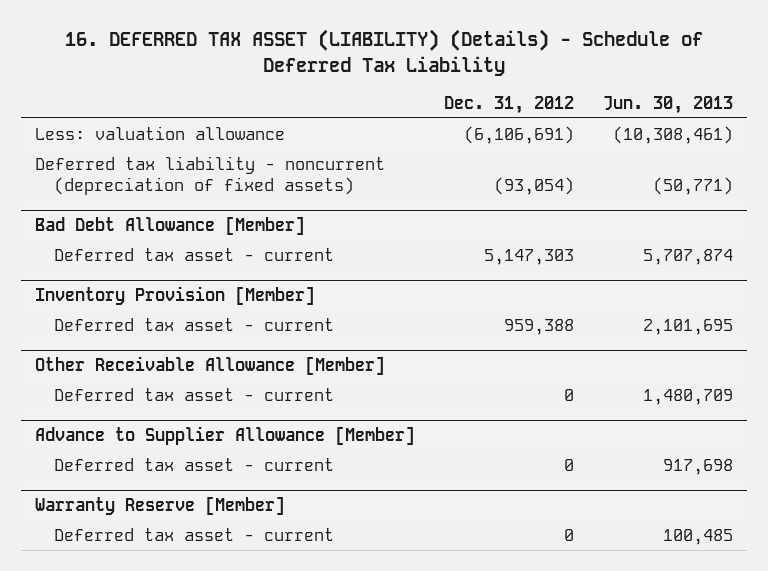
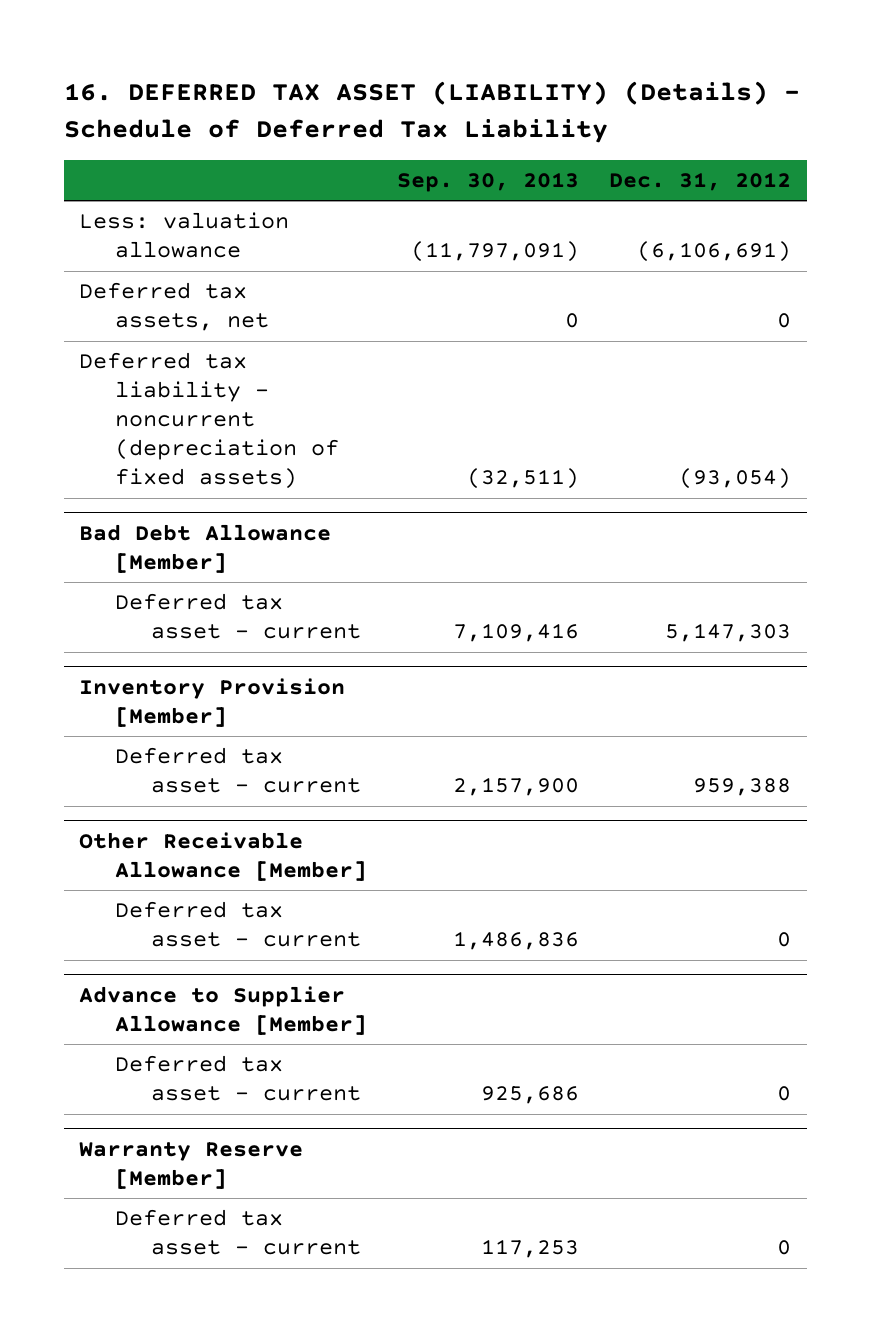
- | Dec. 31, 2012 | Jun. 30, 2013
+ | Sep. 30, 2013 | Dec. 31, 2012
+ Deferred tax assets, net | 0 | 0

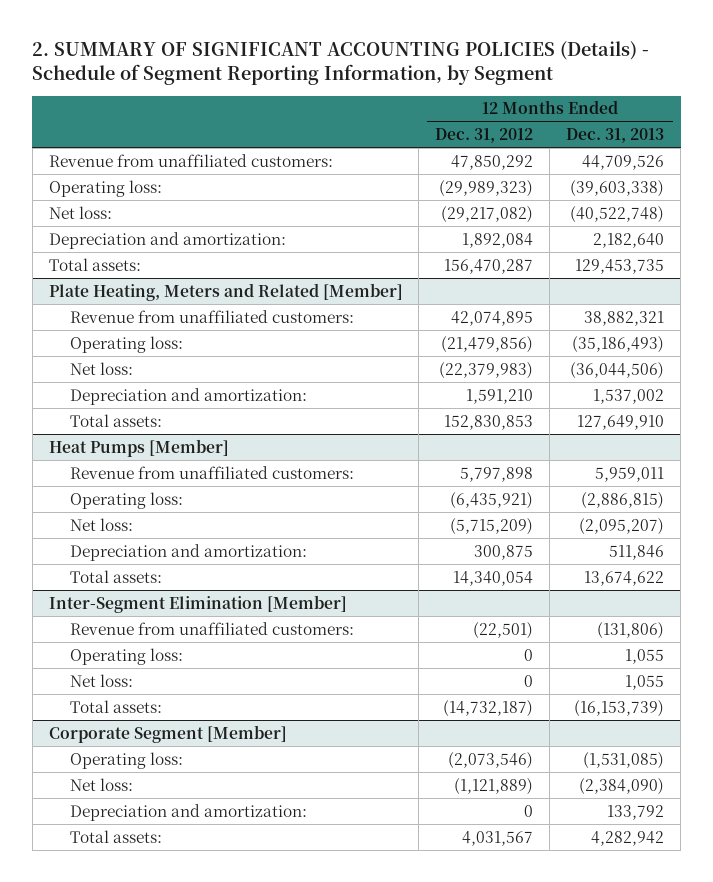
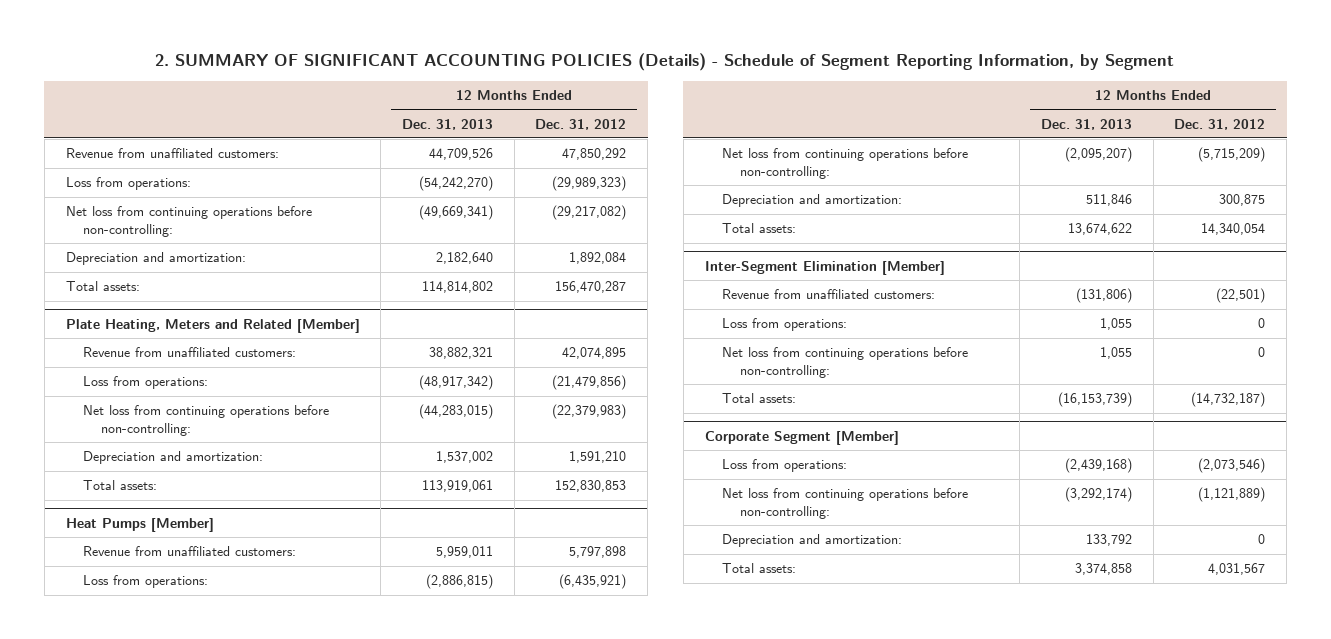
- | 12 Months Ended Dec. 31, 2012 | 12 Months Ended Dec. 31, 2013
+ | 12 Months Ended Dec. 31, 2013 | 12 Months Ended Dec. 31, 2012
- Operating loss: | (29,989,323) | (39,603,338)
- Net loss: | (29,217,082) | (40,522,748)
+ Loss from operations: | (54,242,270) | (29,989,323)
+ Net loss from continuing operations before non-controlling: | (49,669,341) | (29,217,082)
- Total assets: | 156,470,287 | 129,453,735
+ Total assets: | 114,814,802 | 156,470,287
@ Plate Heating, Meters and Related [Member]
- Operating loss: | (21,479,856) | (35,186,493)
- Net loss: | (22,379,983) | (36,044,506)
+ Loss from operations: | (48,917,342) | (21,479,856)
+ Net loss from continuing operations before non-controlling: | (44,283,015) | (22,379,983)
- Total assets: | 152,830,853 | 127,649,910
+ Total assets: | 113,919,061 | 152,830,853
@ Heat Pumps [Member]
- Operating loss: | (6,435,921) | (2,886,815)
- Net loss: | (5,715,209) | (2,095,207)
+ Loss from operations: | (2,886,815) | (6,435,921)
+ Net loss from continuing operations before non-controlling: | (2,095,207) | (5,715,209)
@ Inter-Segment Elimination [Member]
- Operating loss: | 0 | 1,055
- Net loss: | 0 | 1,055
+ Loss from operations: | 1,055 | 0
+ Net loss from continuing operations before non-controlling: | 1,055 | 0
@ Corporate Segment [Member]
- Operating loss: | (2,073,546) | (1,531,085)
- Net loss: | (1,121,889) | (2,384,090)
+ Loss from operations: | (2,439,168) | (2,073,546)
+ Net loss from continuing operations before non-controlling: | (3,292,174) | (1,121,889)
- Total assets: | 4,031,567 | 4,282,942
+ Total assets: | 3,374,858 | 4,031,567

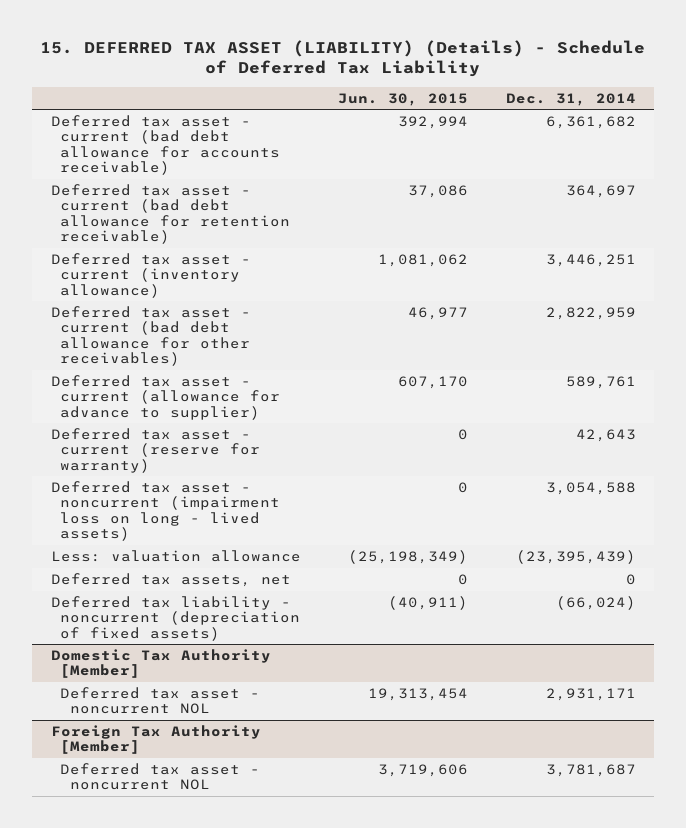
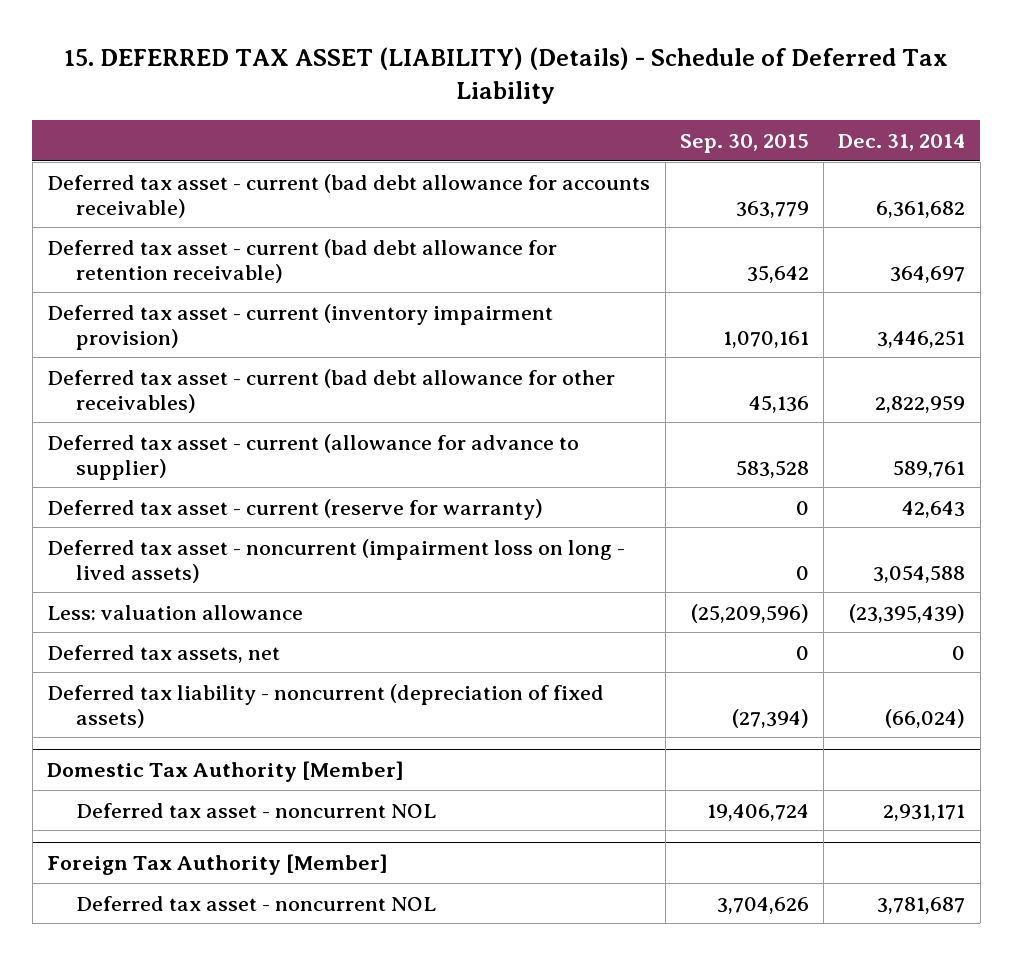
- | Jun. 30, 2015 | Dec. 31, 2014
+ | Sep. 30, 2015 | Dec. 31, 2014
- Deferred tax asset - current (inventory allowance) | 1,081,062 | 3,446,251
+ Deferred tax asset - current (inventory impairment provision) | 1,070,161 | 3,446,251

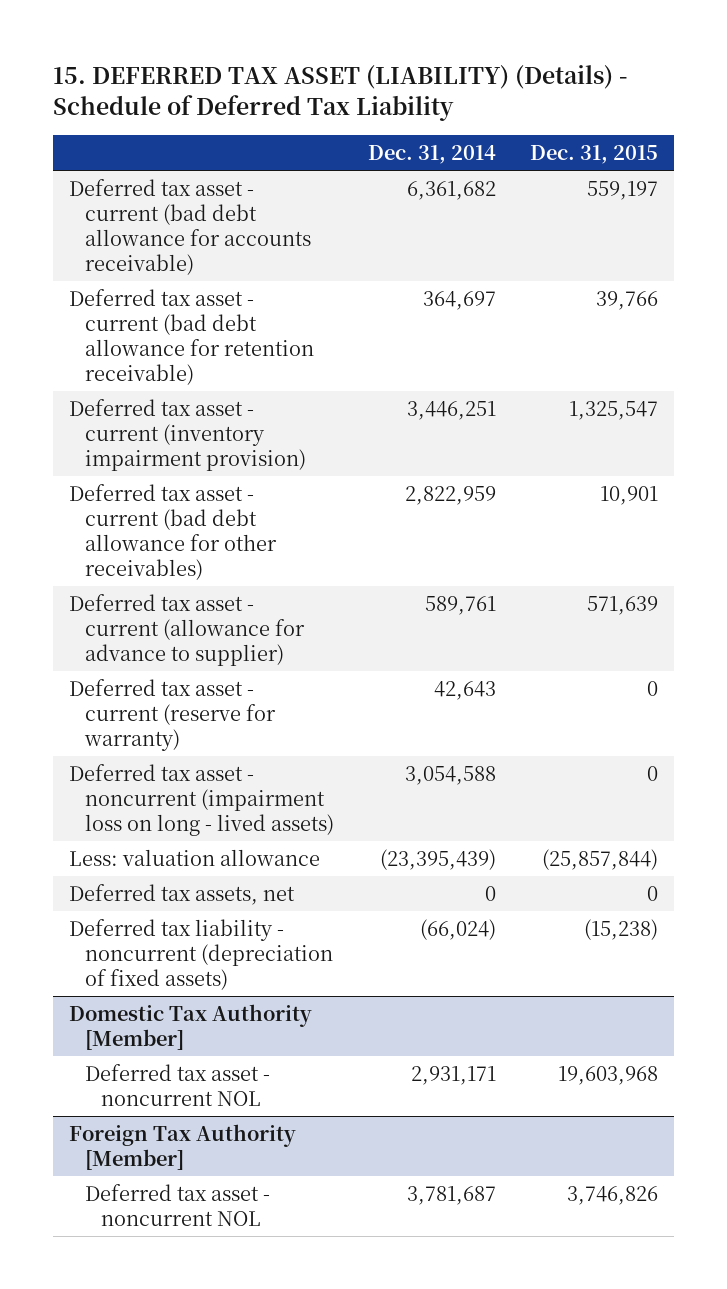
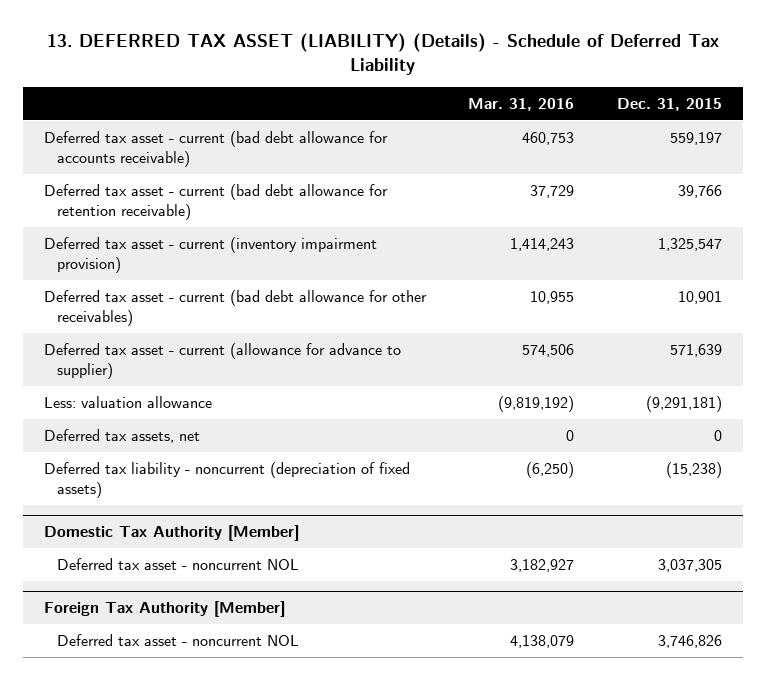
- 15. DEFERRED TAX ASSET (LIABILITY) (Details) - Schedule of Deferred Tax Liability
+ 13. DEFERRED TAX ASSET (LIABILITY) (Details) - Schedule of Deferred Tax Liability
- | Dec. 31, 2014 | Dec. 31, 2015
+ | Mar. 31, 2016 | Dec. 31, 2015
- Deferred tax asset - current (reserve for warranty) | 42,643 | 0
- Deferred tax asset - noncurrent (impairment loss on long - lived assets) | 3,054,588 | 0
- Less: valuation allowance | (23,395,439) | (25,857,844)
+ Less: valuation allowance | (9,819,192) | (9,291,181)
@ Domestic Tax Authority [Member]
- Deferred tax asset - noncurrent NOL | 2,931,171 | 19,603,968
+ Deferred tax asset - noncurrent NOL | 3,182,927 | 3,037,305

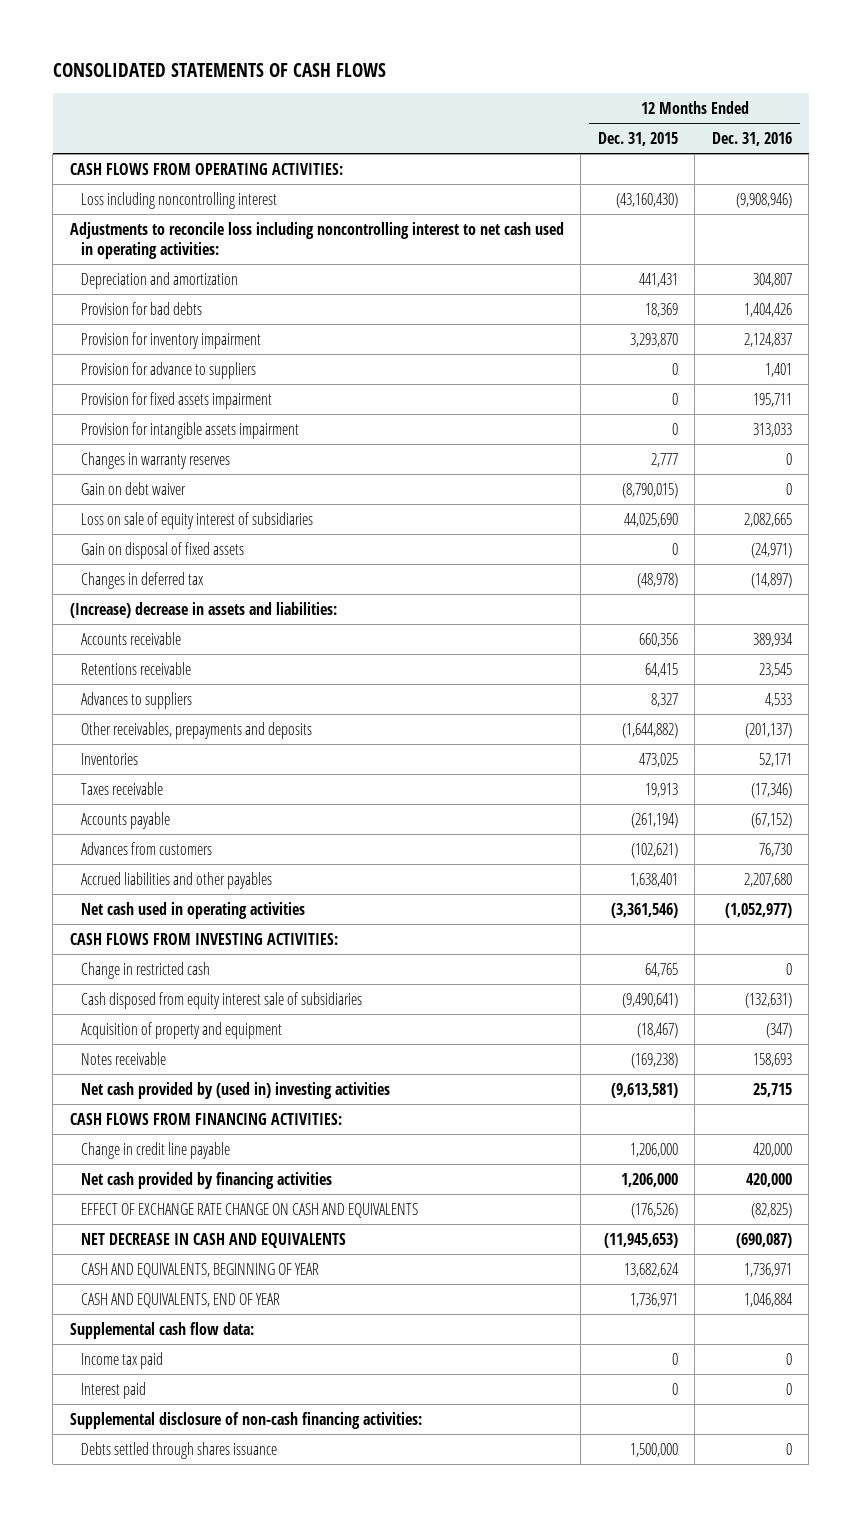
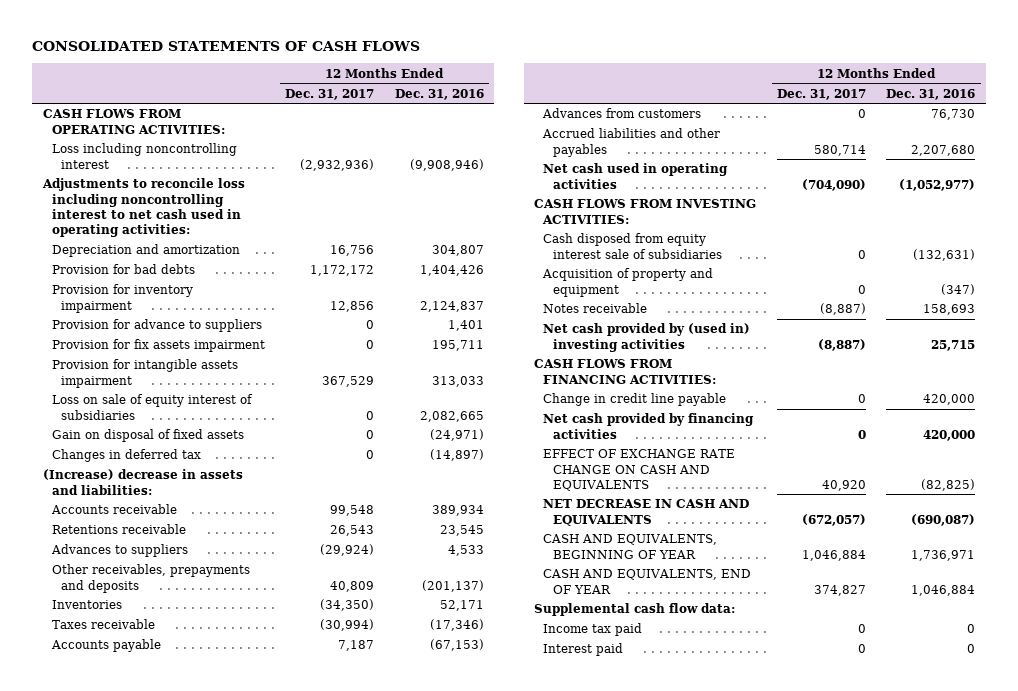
- | 12 Months Ended Dec. 31, 2015 | 12 Months Ended Dec. 31, 2016
+ | 12 Months Ended Dec. 31, 2017 | 12 Months Ended Dec. 31, 2016
- Provision for fixed assets impairment | 0 | 195,711
+ Provision for fix assets impairment | 0 | 195,711
- Changes in warranty reserves | 2,777 | 0
- Gain on debt waiver | (8,790,015) | 0
- Accounts payable | (261,194) | (67,152)
+ Accounts payable | 7,187 | (67,153)
- Change in restricted cash | 64,765 | 0
- Supplemental disclosure of non-cash financing activities:
- Debts settled through shares issuance | 1,500,000 | 0

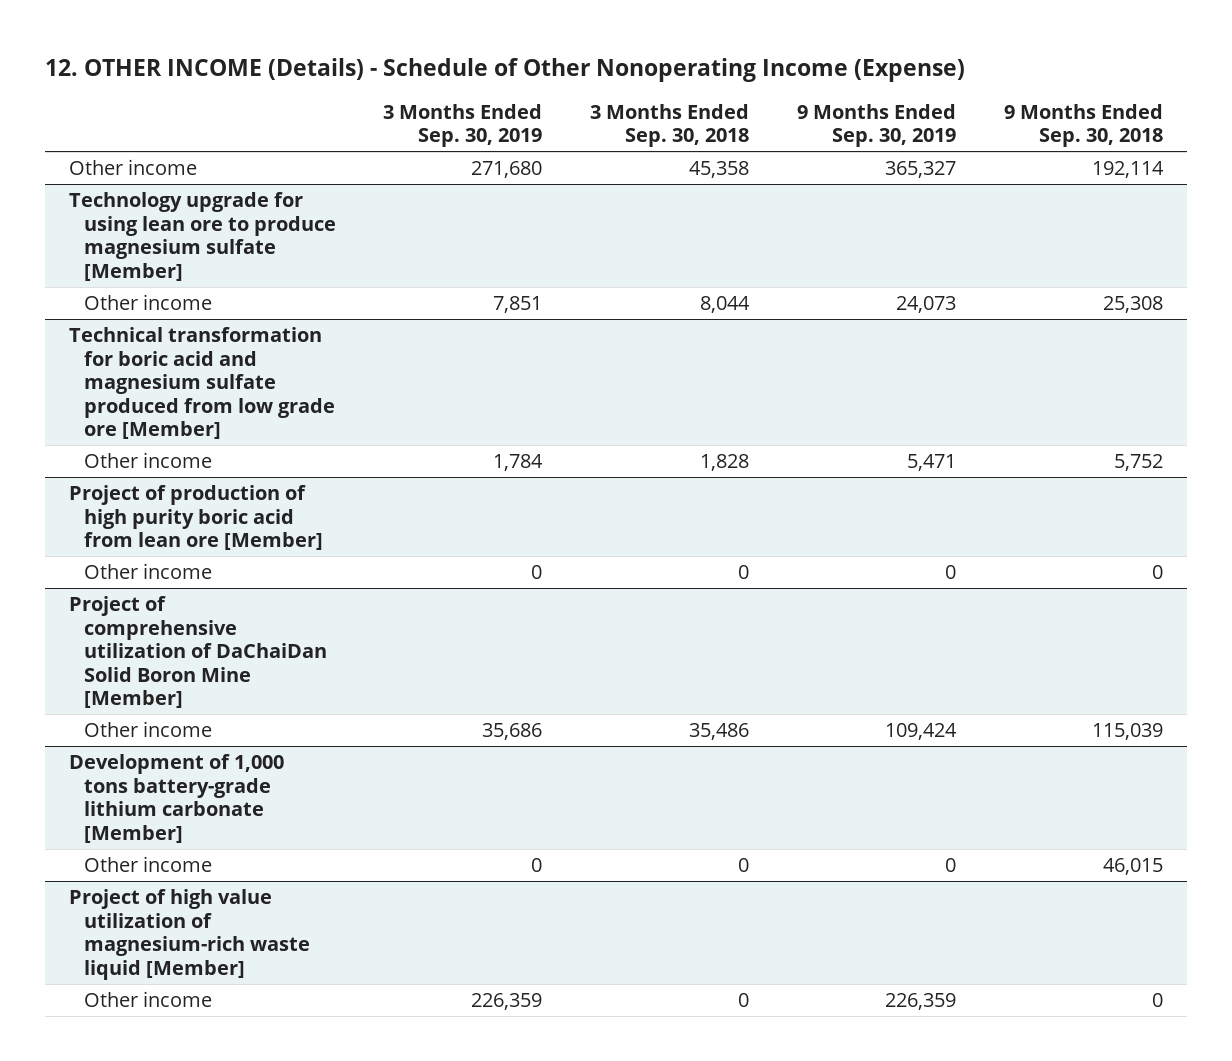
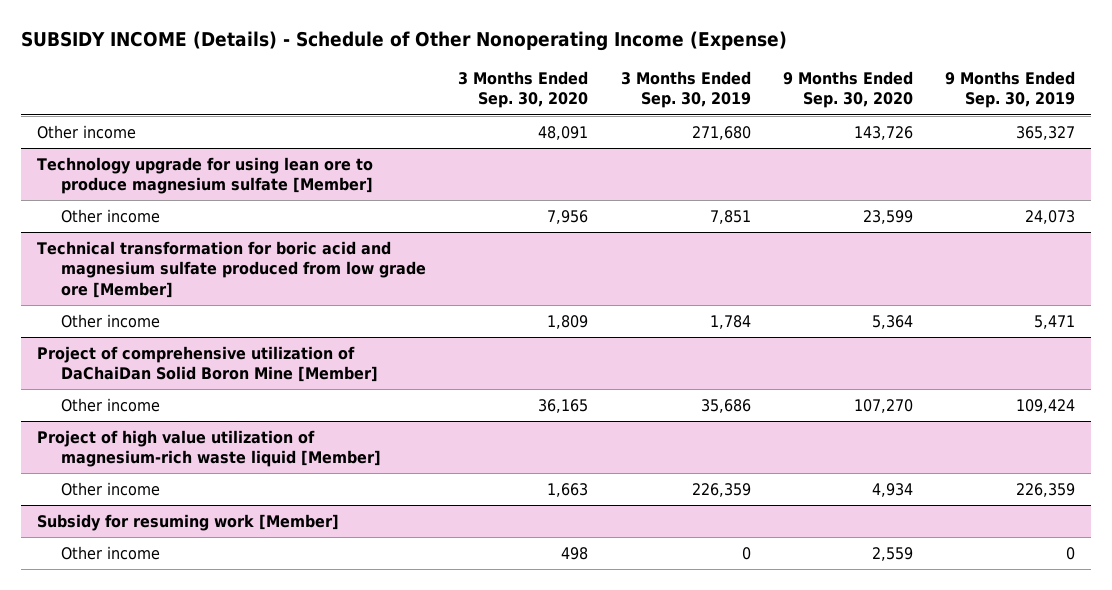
- 12. OTHER INCOME (Details) - Schedule of Other Nonoperating Income (Expense)
+ SUBSIDY INCOME (Details) - Schedule of Other Nonoperating Income (Expense)
- | 3 Months Ended Sep. 30, 2019 | 3 Months Ended Sep. 30, 2018 | 9 Months Ended Sep. 30, 2019 | 9 Months Ended Sep. 30, 2018
+ | 3 Months Ended Sep. 30, 2020 | 3 Months Ended Sep. 30, 2019 | 9 Months Ended Sep. 30, 2020 | 9 Months Ended Sep. 30, 2019
- Project of production of high purity boric acid from lean ore [Member]
- Other income | 0 | 0 | 0 | 0
- Development of 1,000 tons battery-grade lithium carbonate [Member]
- Other income | 0 | 0 | 0 | 46,015
+ Subsidy for resuming work [Member]
+ Other income | 498 | 0 | 2,559 | 0

